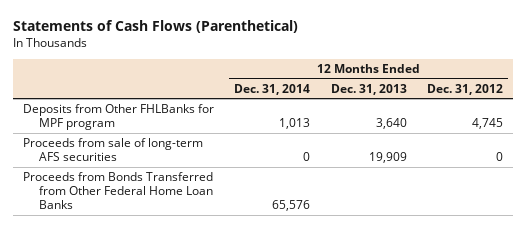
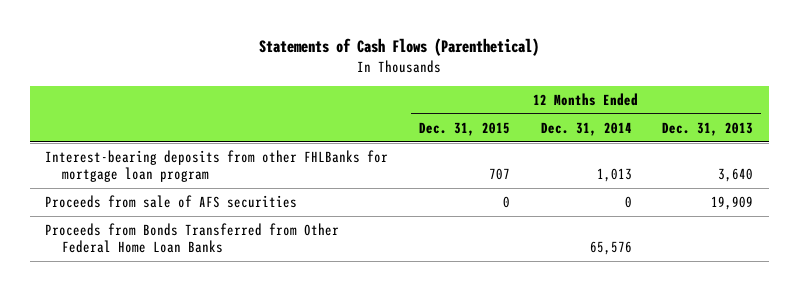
- | 12 Months Ended Dec. 31, 2014 | 12 Months Ended Dec. 31, 2013 | 12 Months Ended Dec. 31, 2012
+ | 12 Months Ended Dec. 31, 2015 | 12 Months Ended Dec. 31, 2014 | 12 Months Ended Dec. 31, 2013
- Deposits from Other FHLBanks for MPF program | 1,013 | 3,640 | 4,745
- Proceeds from sale of long-term AFS securities | 0 | 19,909 | 0
+ Interest-bearing deposits from other FHLBanks for mortgage loan program | 707 | 1,013 | 3,640
+ Proceeds from sale of AFS securities | 0 | 0 | 19,909

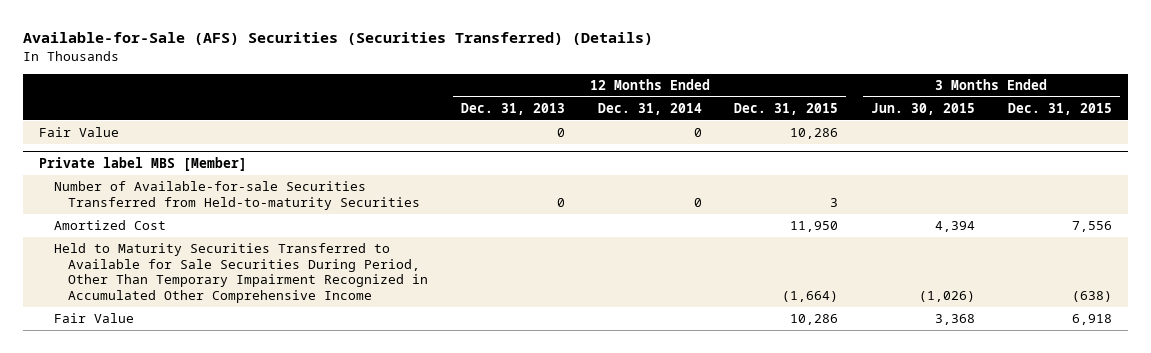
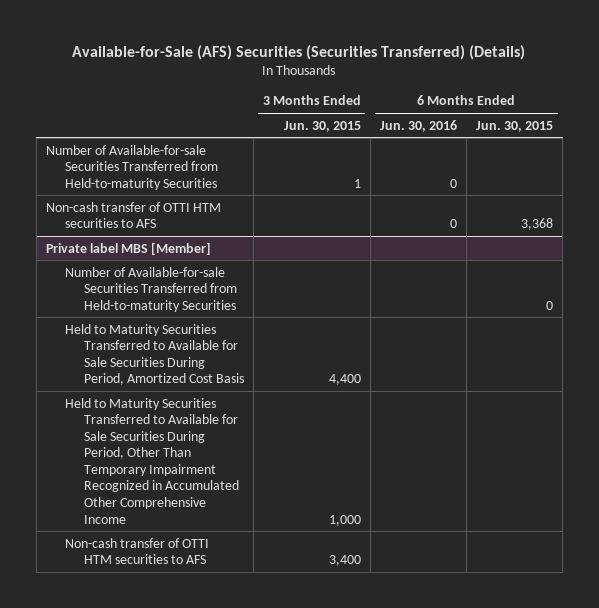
- | 12 Months Ended Dec. 31, 2013 | 12 Months Ended Dec. 31, 2014 | 12 Months Ended Dec. 31, 2015 | 3 Months Ended Jun. 30, 2015 | 3 Months Ended Dec. 31, 2015
+ | 3 Months Ended Jun. 30, 2015 | 6 Months Ended Jun. 30, 2016 | 6 Months Ended Jun. 30, 2015
- Fair Value | 0 | 0 | 10,286 | |
+ Number of Available-for-sale Securities Transferred from Held-to-maturity Securities | 1 | 0 |
+ Non-cash transfer of OTTI HTM securities to AFS | | 0 | 3,368
@ Private label MBS [Member]
- Amortized Cost | | | 11,950 | 4,394 | 7,556
- Held to Maturity Securities Transferred to Available for Sale Securities During Period, Other Than Temporary Impairment Recognized in Accumulated Other Comprehensive Income | | | (1,664) | (1,026) | (638)
- Fair Value | | | 10,286 | 3,368 | 6,918
+ Held to Maturity Securities Transferred to Available for Sale Securities During Period, Amortized Cost Basis | 4,400 | |
+ Held to Maturity Securities Transferred to Available for Sale Securities During Period, Other Than Temporary Impairment Recognized in Accumulated Other Comprehensive Income | 1,000 | |
+ Non-cash transfer of OTTI HTM securities to AFS | 3,400 | |

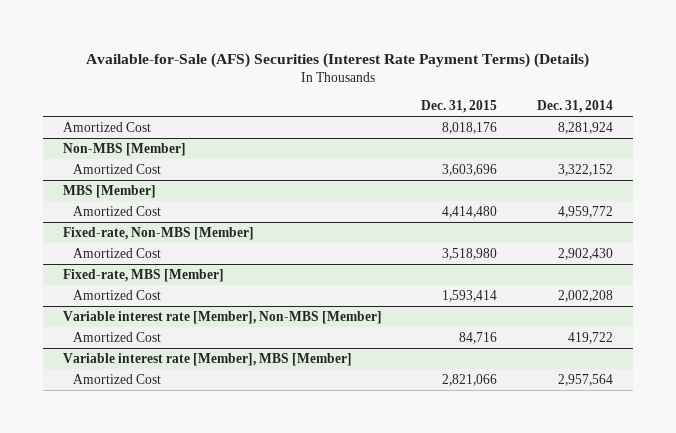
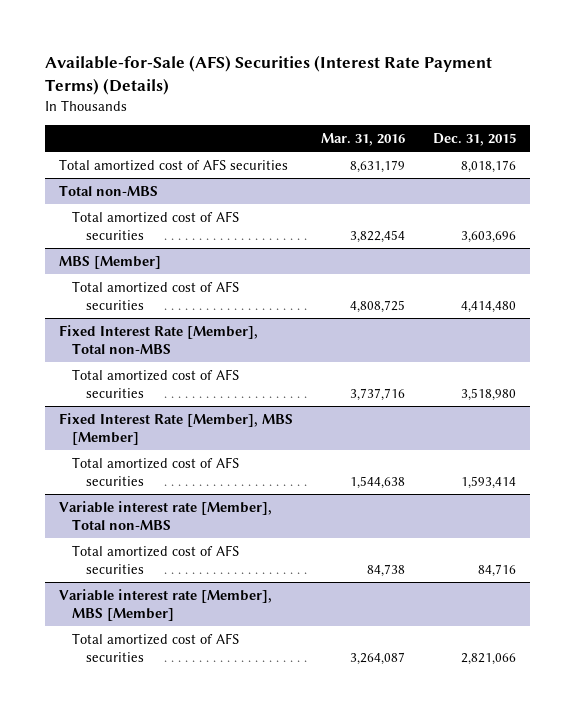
- | Dec. 31, 2015 | Dec. 31, 2014
+ | Mar. 31, 2016 | Dec. 31, 2015
- Amortized Cost | 8,018,176 | 8,281,924
- Non-MBS [Member]
- Amortized Cost | 3,603,696 | 3,322,152
+ Total amortized cost of AFS securities | 8,631,179 | 8,018,176
+ Total non-MBS
+ Total amortized cost of AFS securities | 3,822,454 | 3,603,696
@ MBS [Member]
- Amortized Cost | 4,414,480 | 4,959,772
- Fixed-rate, Non-MBS [Member]
- Amortized Cost | 3,518,980 | 2,902,430
- Fixed-rate, MBS [Member]
- Amortized Cost | 1,593,414 | 2,002,208
- Variable interest rate [Member], Non-MBS [Member]
- Amortized Cost | 84,716 | 419,722
@ MBS [Member]
+ Total amortized cost of AFS securities | 4,808,725 | 4,414,480
+ Fixed Interest Rate [Member], Total non-MBS
+ Total amortized cost of AFS securities | 3,737,716 | 3,518,980
+ Fixed Interest Rate [Member], MBS [Member]
+ Total amortized cost of AFS securities | 1,544,638 | 1,593,414
+ Variable interest rate [Member], Total non-MBS
+ Total amortized cost of AFS securities | 84,738 | 84,716
@ Variable interest rate [Member], MBS [Member]
- Amortized Cost | 2,821,066 | 2,957,564
+ Total amortized cost of AFS securities | 3,264,087 | 2,821,066

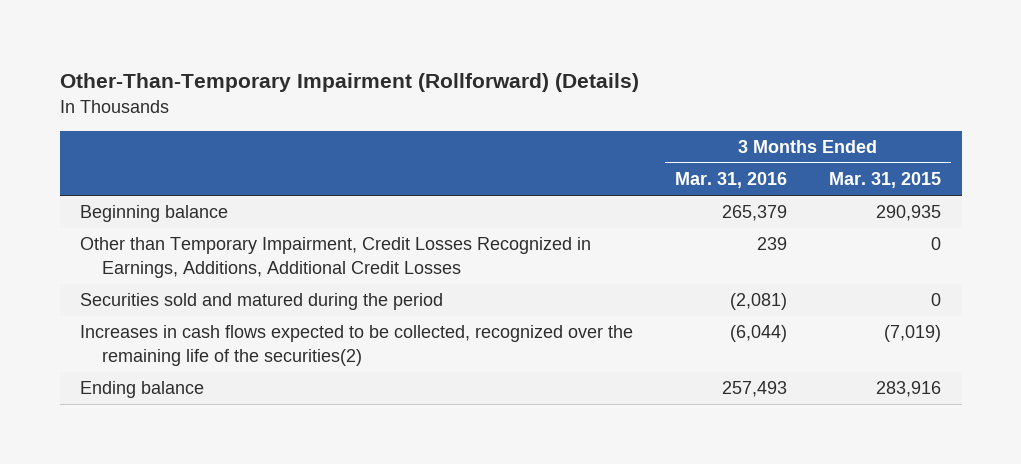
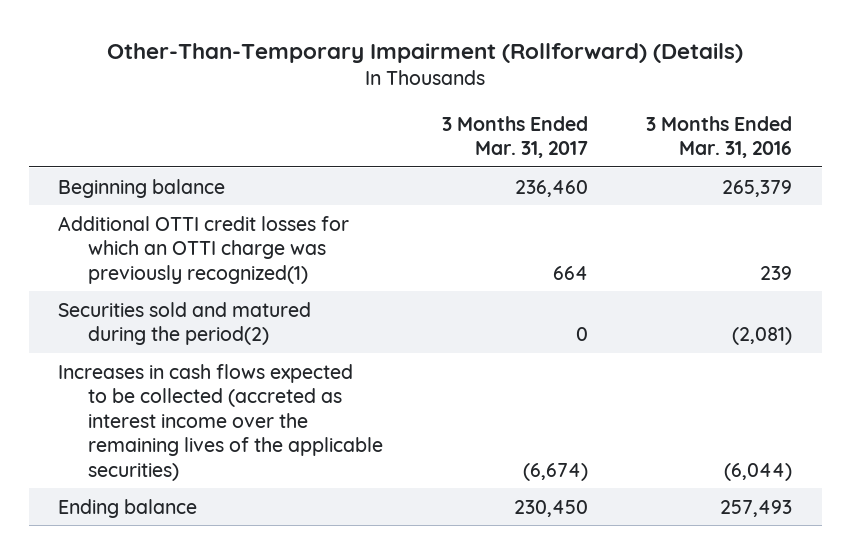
- | 3 Months Ended Mar. 31, 2016 | 3 Months Ended Mar. 31, 2015
+ | 3 Months Ended Mar. 31, 2017 | 3 Months Ended Mar. 31, 2016
- Other than Temporary Impairment, Credit Losses Recognized in Earnings, Additions, Additional Credit Losses | 239 | 0
- Securities sold and matured during the period | (2,081) | 0
- Increases in cash flows expected to be collected, recognized over the remaining life of the securities(2) | (6,044) | (7,019)
+ Additional OTTI credit losses for which an OTTI charge was previously recognized(1) | 664 | 239
+ Securities sold and matured during the period(2) | 0 | (2,081)
+ Increases in cash flows expected to be collected (accreted as interest income over the remaining lives of the applicable securities) | (6,674) | (6,044)

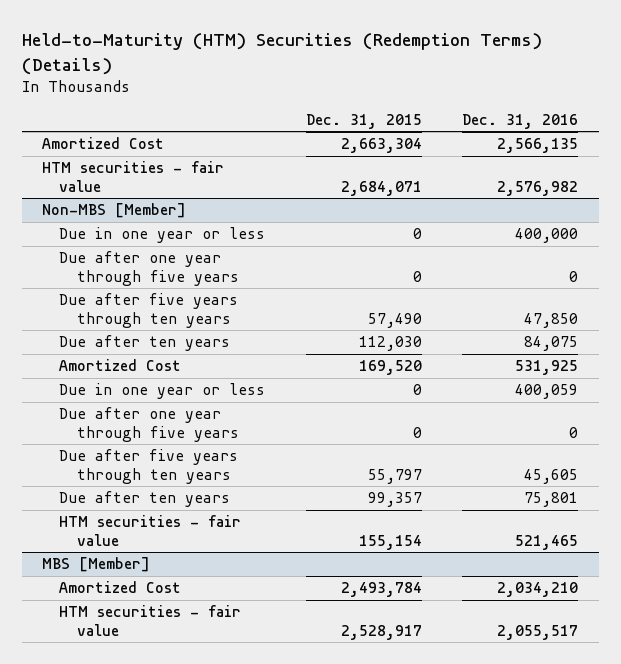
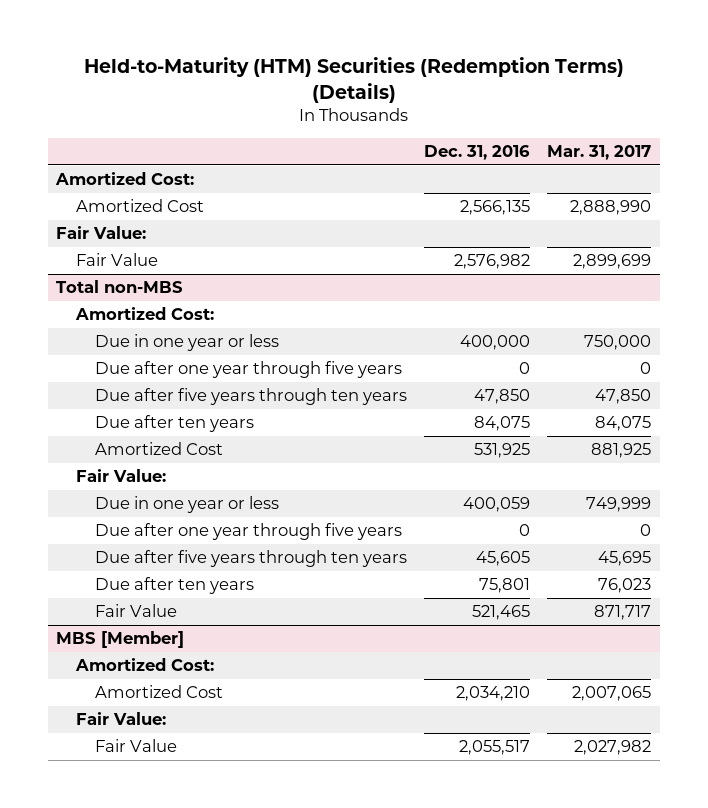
- | Dec. 31, 2015 | Dec. 31, 2016
+ | Dec. 31, 2016 | Mar. 31, 2017
+ Amortized Cost:
- HTM securities - fair value | 2,684,071 | 2,576,982
- Non-MBS [Member]
+ Fair Value:
+ Fair Value | 2,576,982 | 2,899,699
+ Total non-MBS
+ Amortized Cost:
+ Fair Value:
- HTM securities - fair value | 155,154 | 521,465
+ Fair Value | 521,465 | 871,717
@ MBS [Member]
+ Amortized Cost:
- HTM securities - fair value | 2,528,917 | 2,055,517
+ Fair Value:
+ Fair Value | 2,055,517 | 2,027,982

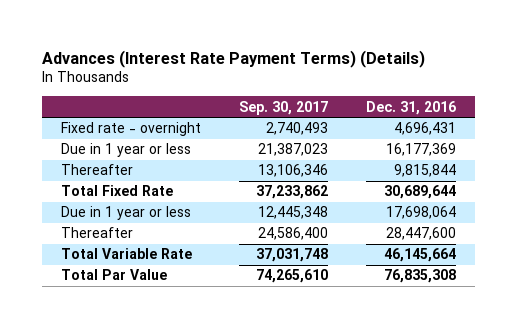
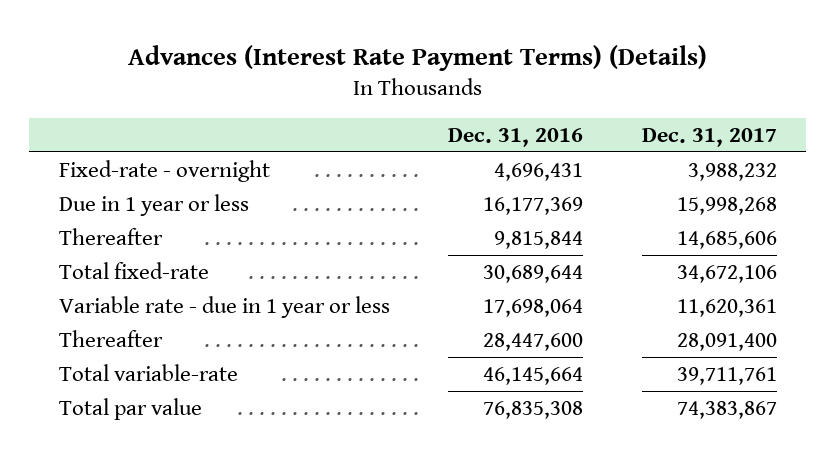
- | Sep. 30, 2017 | Dec. 31, 2016
+ | Dec. 31, 2016 | Dec. 31, 2017
- Fixed rate - overnight | 2,740,493 | 4,696,431
+ Fixed-rate - overnight | 4,696,431 | 3,988,232
- Total Fixed Rate | 37,233,862 | 30,689,644
- Due in 1 year or less | 12,445,348 | 17,698,064
+ Total fixed-rate | 30,689,644 | 34,672,106
+ Variable rate - due in 1 year or less | 17,698,064 | 11,620,361
- Total Variable Rate | 37,031,748 | 46,145,664
- Total Par Value | 74,265,610 | 76,835,308
+ Total variable-rate | 46,145,664 | 39,711,761
+ Total par value | 76,835,308 | 74,383,867

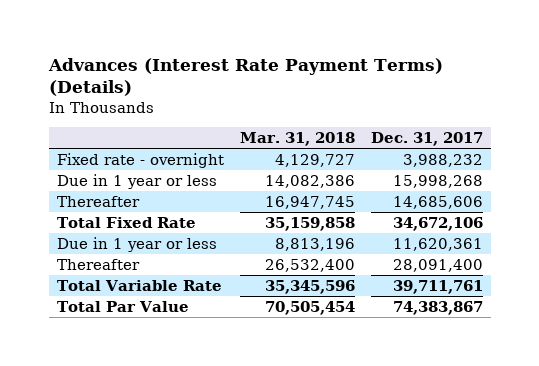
- | Dec. 31, 2016 | Dec. 31, 2017
+ | Mar. 31, 2018 | Dec. 31, 2017
- Fixed-rate - overnight | 4,696,431 | 3,988,232
+ Fixed rate - overnight | 4,129,727 | 3,988,232
- Total fixed-rate | 30,689,644 | 34,672,106
- Variable rate - due in 1 year or less | 17,698,064 | 11,620,361
+ Total Fixed Rate | 35,159,858 | 34,672,106
+ Due in 1 year or less | 8,813,196 | 11,620,361
- Total variable-rate | 46,145,664 | 39,711,761
- Total par value | 76,835,308 | 74,383,867
+ Total Variable Rate | 35,345,596 | 39,711,761
+ Total Par Value | 70,505,454 | 74,383,867

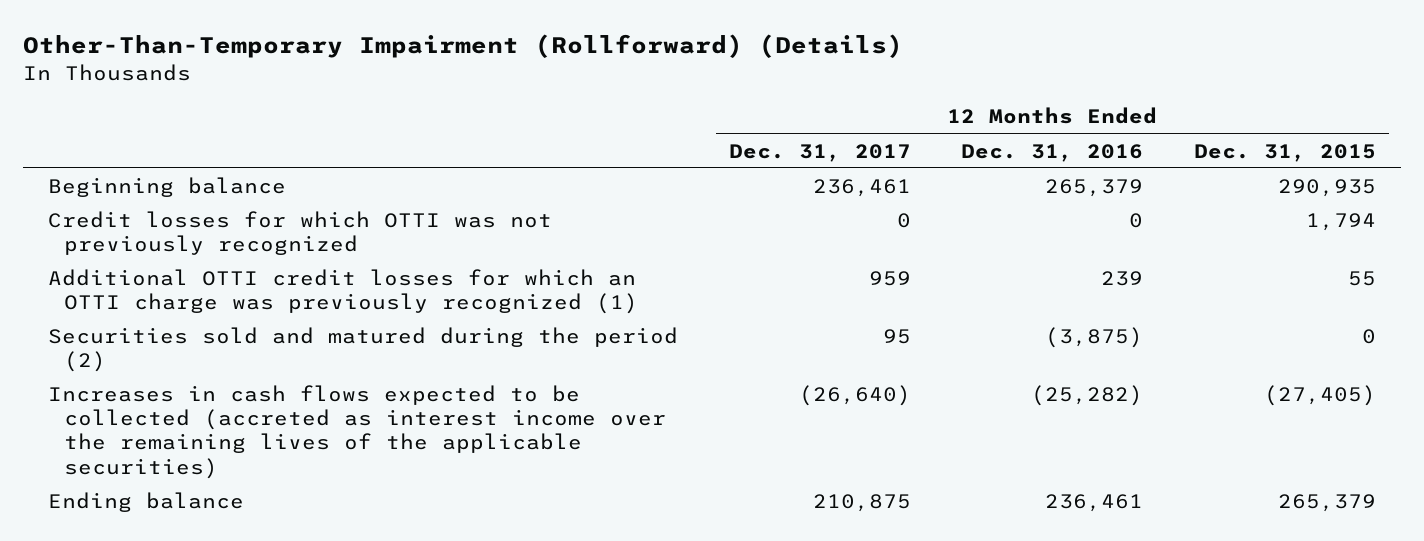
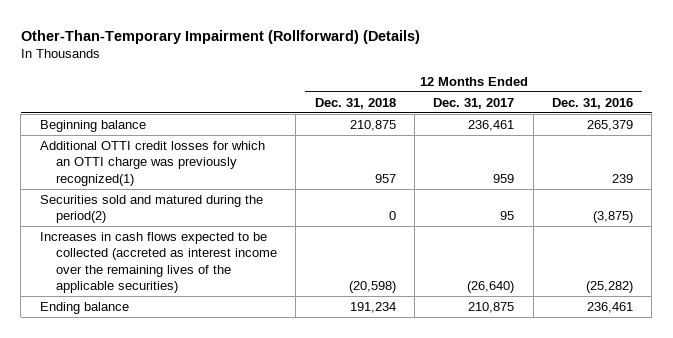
- | 12 Months Ended Dec. 31, 2017 | 12 Months Ended Dec. 31, 2016 | 12 Months Ended Dec. 31, 2015
+ | 12 Months Ended Dec. 31, 2018 | 12 Months Ended Dec. 31, 2017 | 12 Months Ended Dec. 31, 2016
- Credit losses for which OTTI was not previously recognized | 0 | 0 | 1,794
- Additional OTTI credit losses for which an OTTI charge was previously recognized (1) | 959 | 239 | 55
- Securities sold and matured during the period (2) | 95 | (3,875) | 0
+ Additional OTTI credit losses for which an OTTI charge was previously recognized(1) | 957 | 959 | 239
+ Securities sold and matured during the period(2) | 0 | 95 | (3,875)

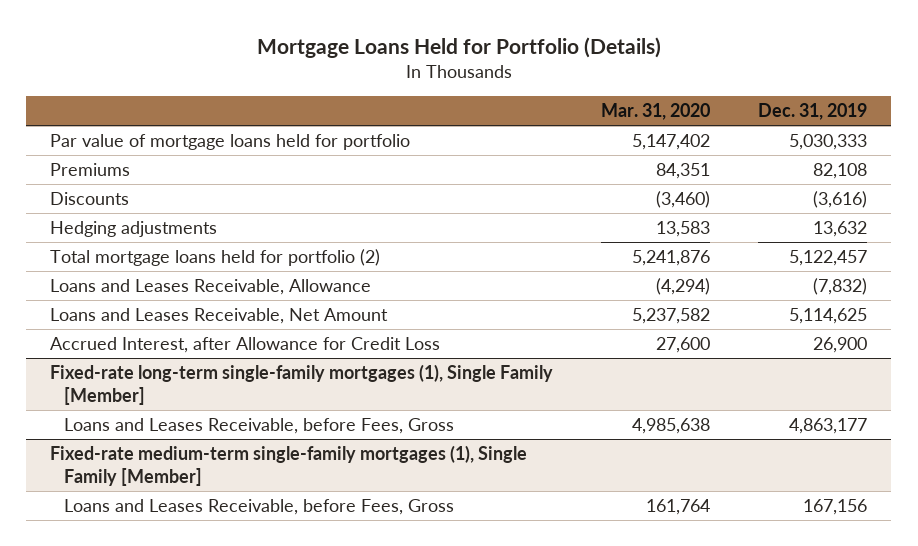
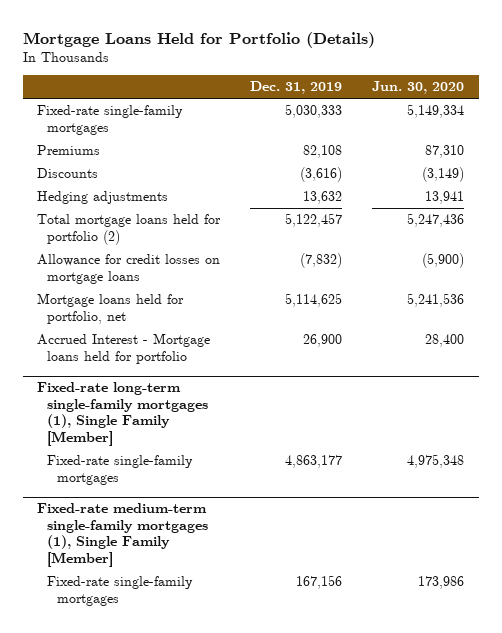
- | Mar. 31, 2020 | Dec. 31, 2019
+ | Dec. 31, 2019 | Jun. 30, 2020
- Par value of mortgage loans held for portfolio | 5,147,402 | 5,030,333
+ Fixed-rate single-family mortgages | 5,030,333 | 5,149,334
- Loans and Leases Receivable, Allowance | (4,294) | (7,832)
- Loans and Leases Receivable, Net Amount | 5,237,582 | 5,114,625
- Accrued Interest, after Allowance for Credit Loss | 27,600 | 26,900
+ Allowance for credit losses on mortgage loans | (7,832) | (5,900)
+ Mortgage loans held for portfolio, net | 5,114,625 | 5,241,536
+ Accrued Interest - Mortgage loans held for portfolio | 26,900 | 28,400
@ Fixed-rate long-term single-family mortgages (1), Single Family [Member]
- Loans and Leases Receivable, before Fees, Gross | 4,985,638 | 4,863,177
+ Fixed-rate single-family mortgages | 4,863,177 | 4,975,348
@ Fixed-rate medium-term single-family mortgages (1), Single Family [Member]
- Loans and Leases Receivable, before Fees, Gross | 161,764 | 167,156
+ Fixed-rate single-family mortgages | 167,156 | 173,986

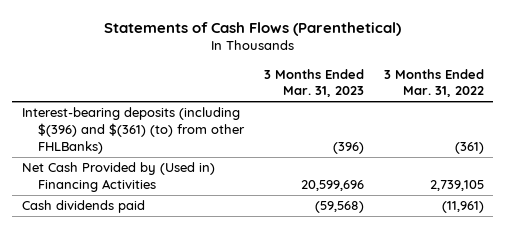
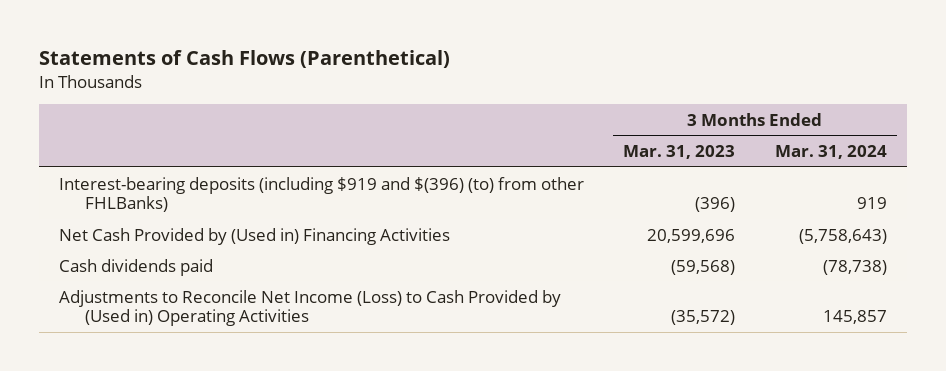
- | 3 Months Ended Mar. 31, 2023 | 3 Months Ended Mar. 31, 2022
+ | 3 Months Ended Mar. 31, 2023 | 3 Months Ended Mar. 31, 2024
- Interest-bearing deposits (including $(396) and $(361) (to) from other FHLBanks) | (396) | (361)
+ Interest-bearing deposits (including $919 and $(396) (to) from other FHLBanks) | (396) | 919
+ Adjustments to Reconcile Net Income (Loss) to Cash Provided by (Used in) Operating Activities | (35,572) | 145,857

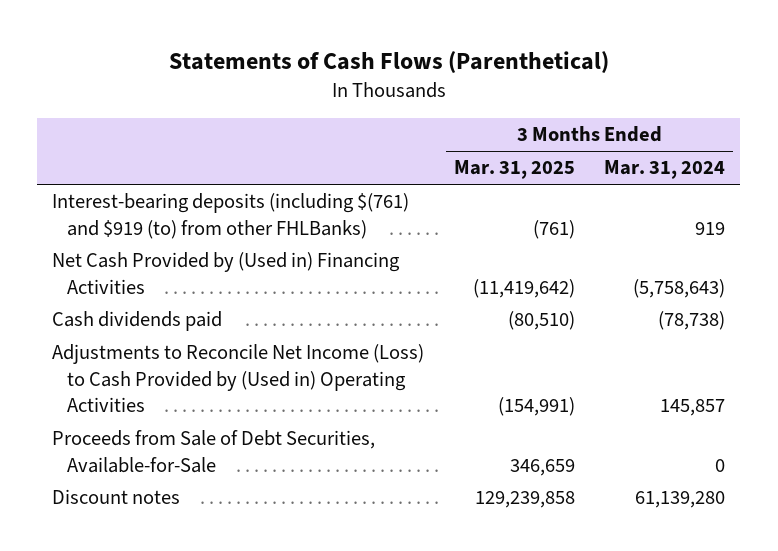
- | 3 Months Ended Mar. 31, 2023 | 3 Months Ended Mar. 31, 2024
+ | 3 Months Ended Mar. 31, 2025 | 3 Months Ended Mar. 31, 2024
- Interest-bearing deposits (including $919 and $(396) (to) from other FHLBanks) | (396) | 919
+ Interest-bearing deposits (including $(761) and $919 (to) from other FHLBanks) | (761) | 919
+ Proceeds from Sale of Debt Securities, Available-for-Sale | 346,659 | 0
+ Discount notes | 129,239,858 | 61,139,280

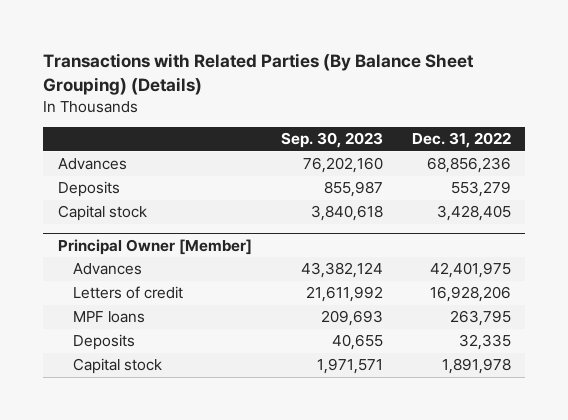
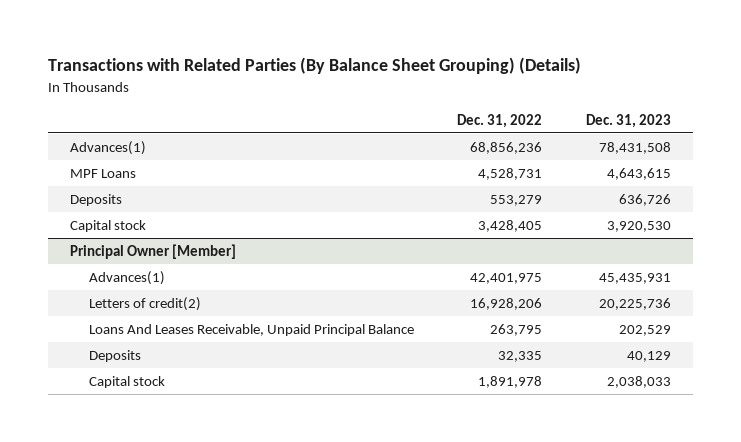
- | Sep. 30, 2023 | Dec. 31, 2022
+ | Dec. 31, 2022 | Dec. 31, 2023
- Advances | 76,202,160 | 68,856,236
+ Advances(1) | 68,856,236 | 78,431,508
+ MPF Loans | 4,528,731 | 4,643,615
@ Principal Owner [Member]
- Advances | 43,382,124 | 42,401,975
- Letters of credit | 21,611,992 | 16,928,206
- MPF loans | 209,693 | 263,795
+ Advances(1) | 42,401,975 | 45,435,931
+ Letters of credit(2) | 16,928,206 | 20,225,736
+ Loans And Leases Receivable, Unpaid Principal Balance | 263,795 | 202,529

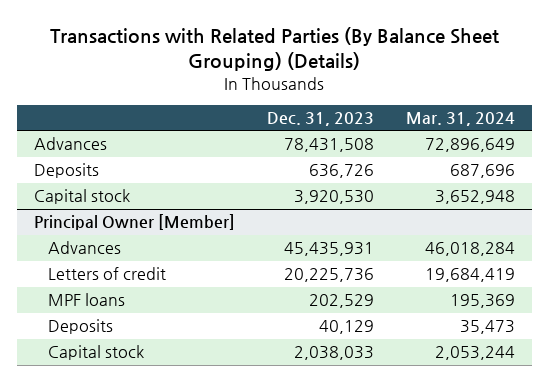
- | Dec. 31, 2022 | Dec. 31, 2023
+ | Dec. 31, 2023 | Mar. 31, 2024
- Advances(1) | 68,856,236 | 78,431,508
- MPF Loans | 4,528,731 | 4,643,615
+ Advances | 78,431,508 | 72,896,649
@ Principal Owner [Member]
- Advances(1) | 42,401,975 | 45,435,931
- Letters of credit(2) | 16,928,206 | 20,225,736
- Loans And Leases Receivable, Unpaid Principal Balance | 263,795 | 202,529
+ Advances | 45,435,931 | 46,018,284
+ Letters of credit | 20,225,736 | 19,684,419
+ MPF loans | 202,529 | 195,369

